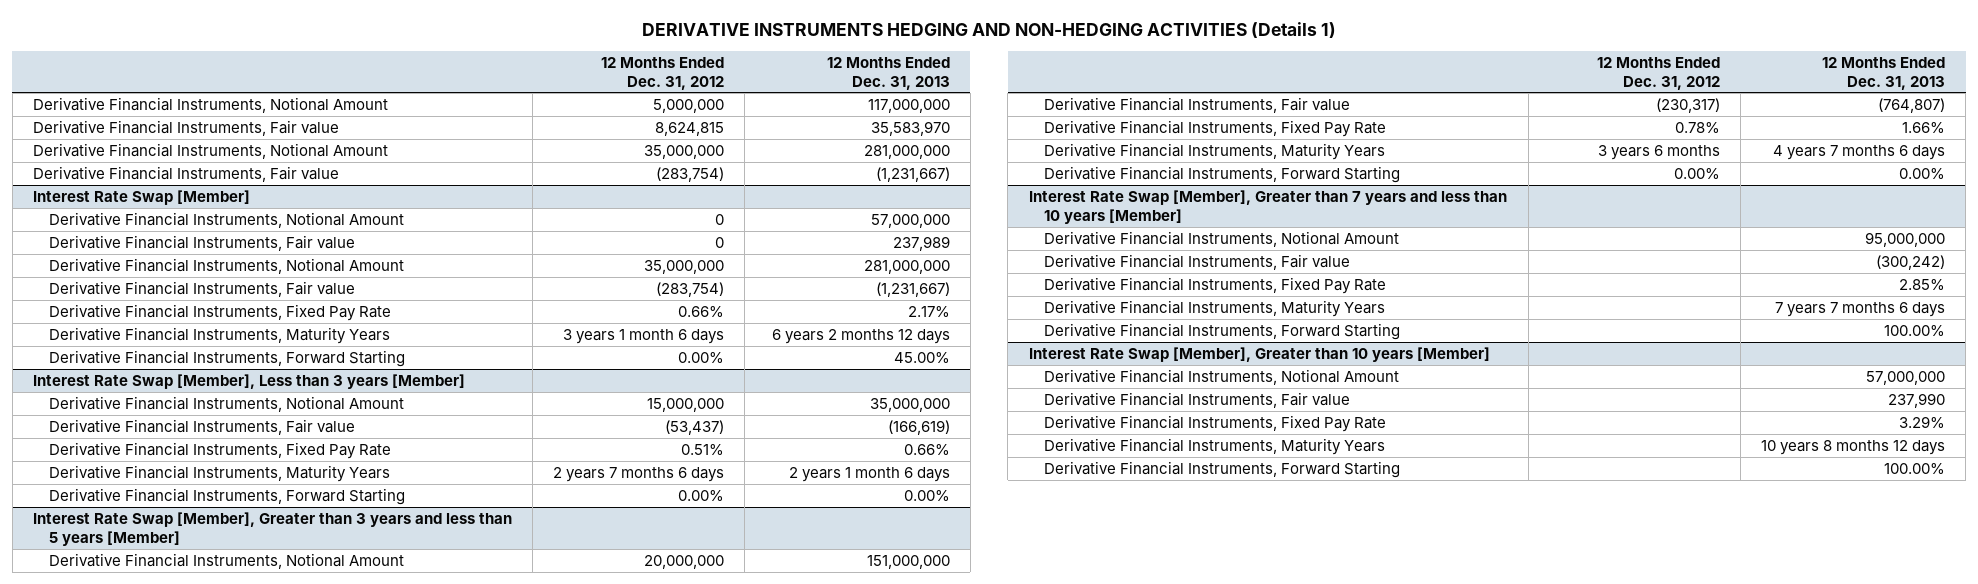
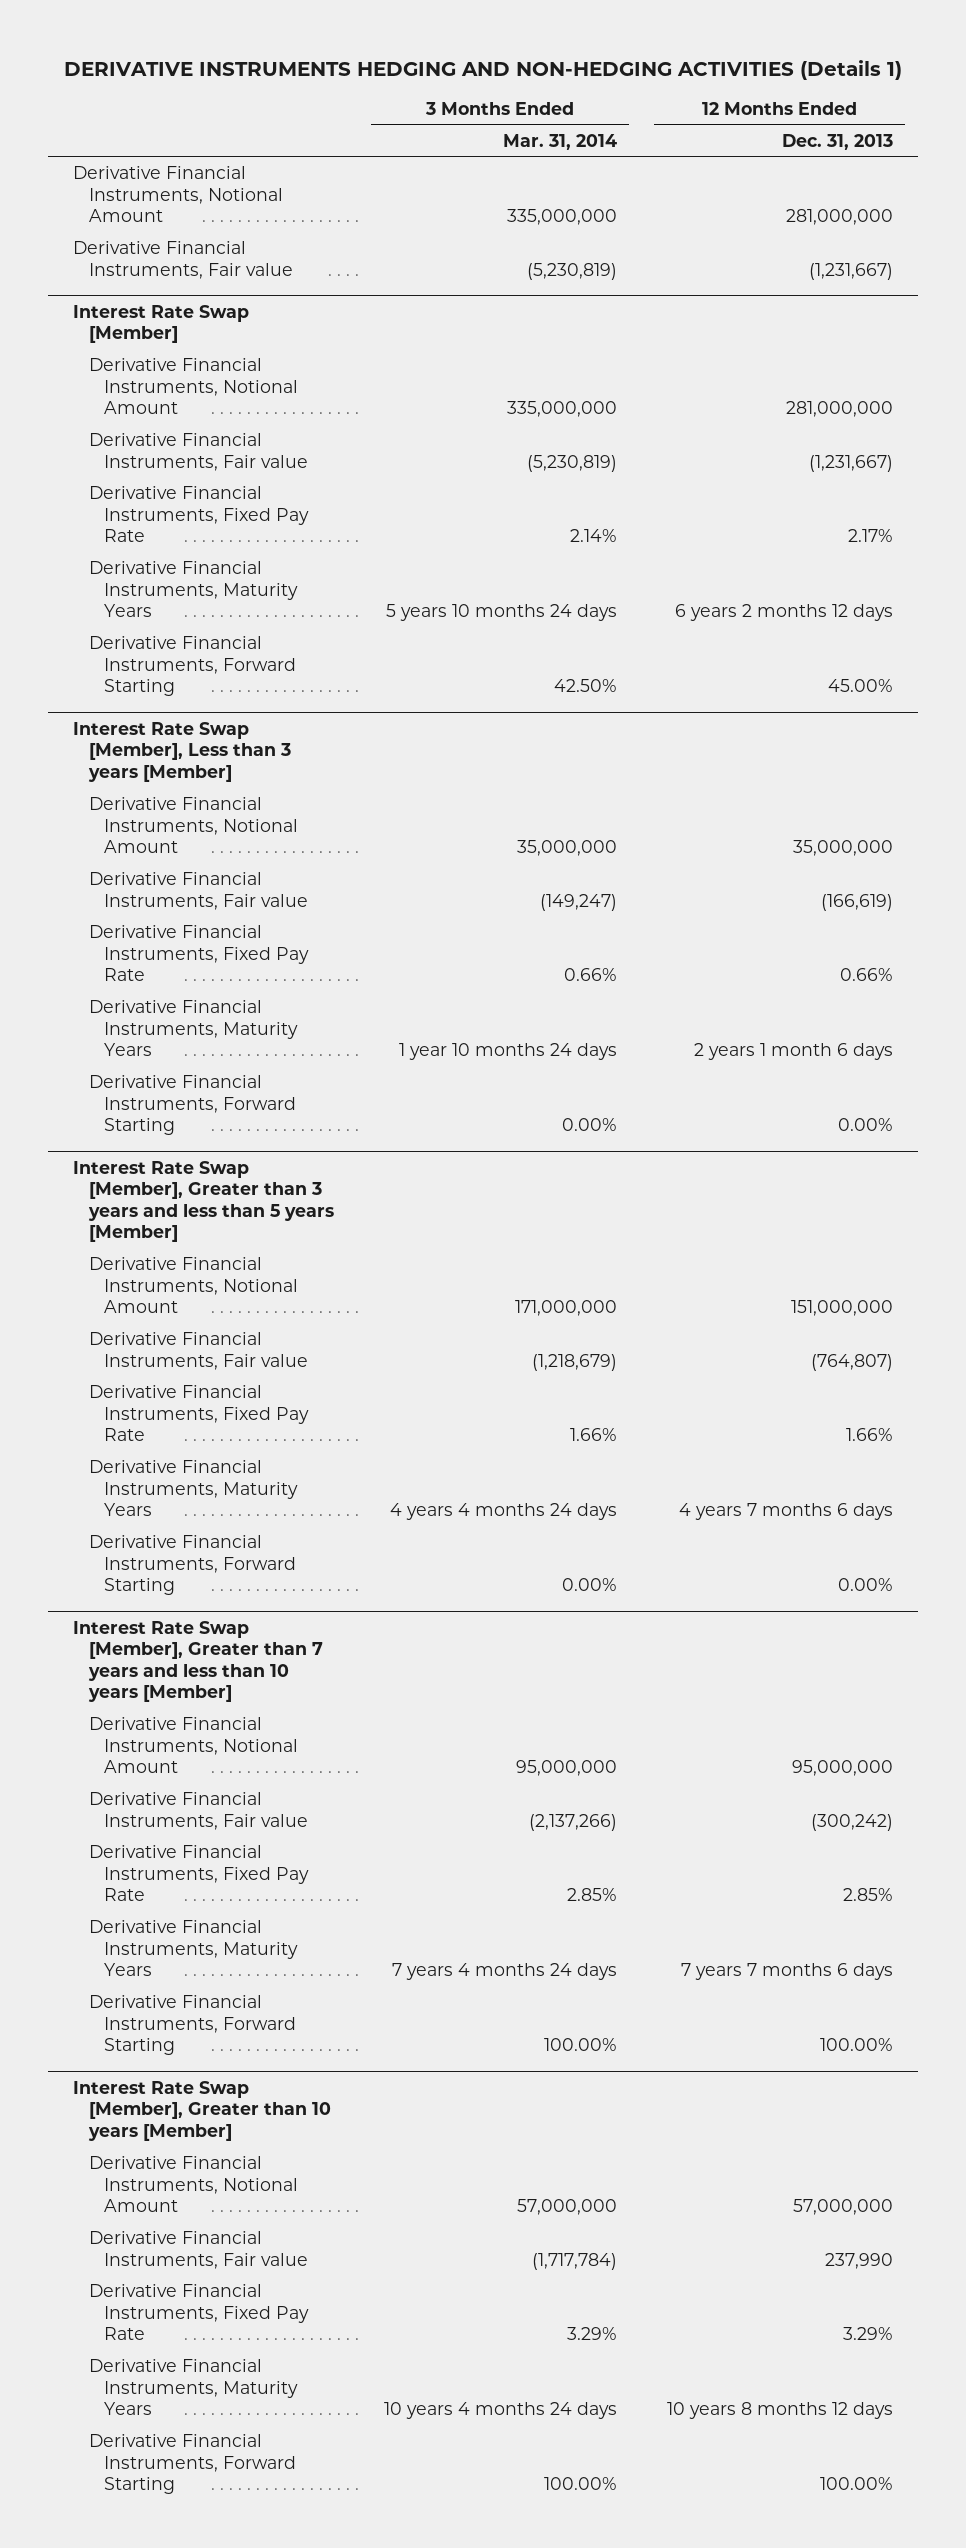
- | 12 Months Ended Dec. 31, 2012 | 12 Months Ended Dec. 31, 2013
+ | 3 Months Ended Mar. 31, 2014 | 12 Months Ended Dec. 31, 2013
- Derivative Financial Instruments, Notional Amount | 5,000,000 | 117,000,000
- Derivative Financial Instruments, Fair value | 8,624,815 | 35,583,970
@ Interest Rate Swap [Member]
- Derivative Financial Instruments, Notional Amount | 0 | 57,000,000
- Derivative Financial Instruments, Fair value | 0 | 237,989

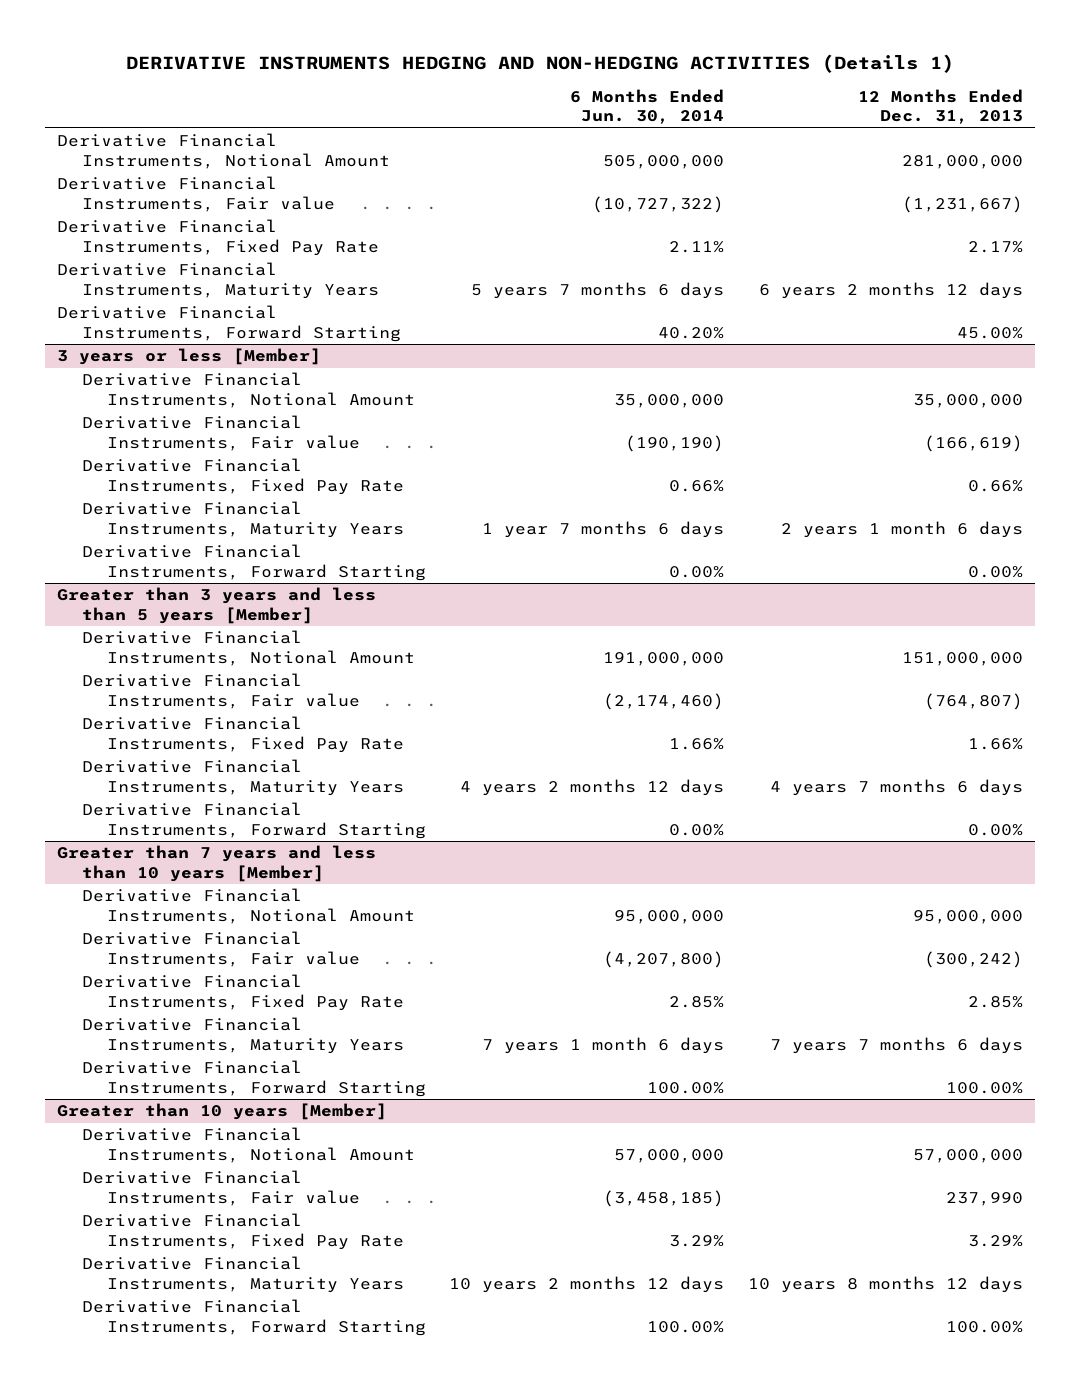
- | 3 Months Ended Mar. 31, 2014 | 12 Months Ended Dec. 31, 2013
+ | 6 Months Ended Jun. 30, 2014 | 12 Months Ended Dec. 31, 2013
- Interest Rate Swap [Member]
- Derivative Financial Instruments, Notional Amount | 335,000,000 | 281,000,000
- Derivative Financial Instruments, Fair value | (5,230,819) | (1,231,667)
- Interest Rate Swap [Member], Less than 3 years [Member]
+ 3 years or less [Member]
- Interest Rate Swap [Member], Greater than 3 years and less than 5 years [Member]
+ Greater than 3 years and less than 5 years [Member]
- Interest Rate Swap [Member], Greater than 7 years and less than 10 years [Member]
+ Greater than 7 years and less than 10 years [Member]
- Interest Rate Swap [Member], Greater than 10 years [Member]
+ Greater than 10 years [Member]

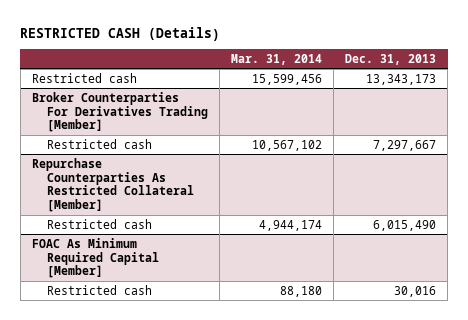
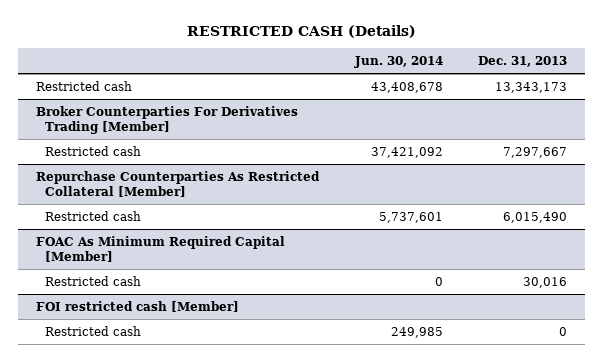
- | Mar. 31, 2014 | Dec. 31, 2013
+ | Jun. 30, 2014 | Dec. 31, 2013
+ FOI restricted cash [Member]
+ Restricted cash | 249,985 | 0

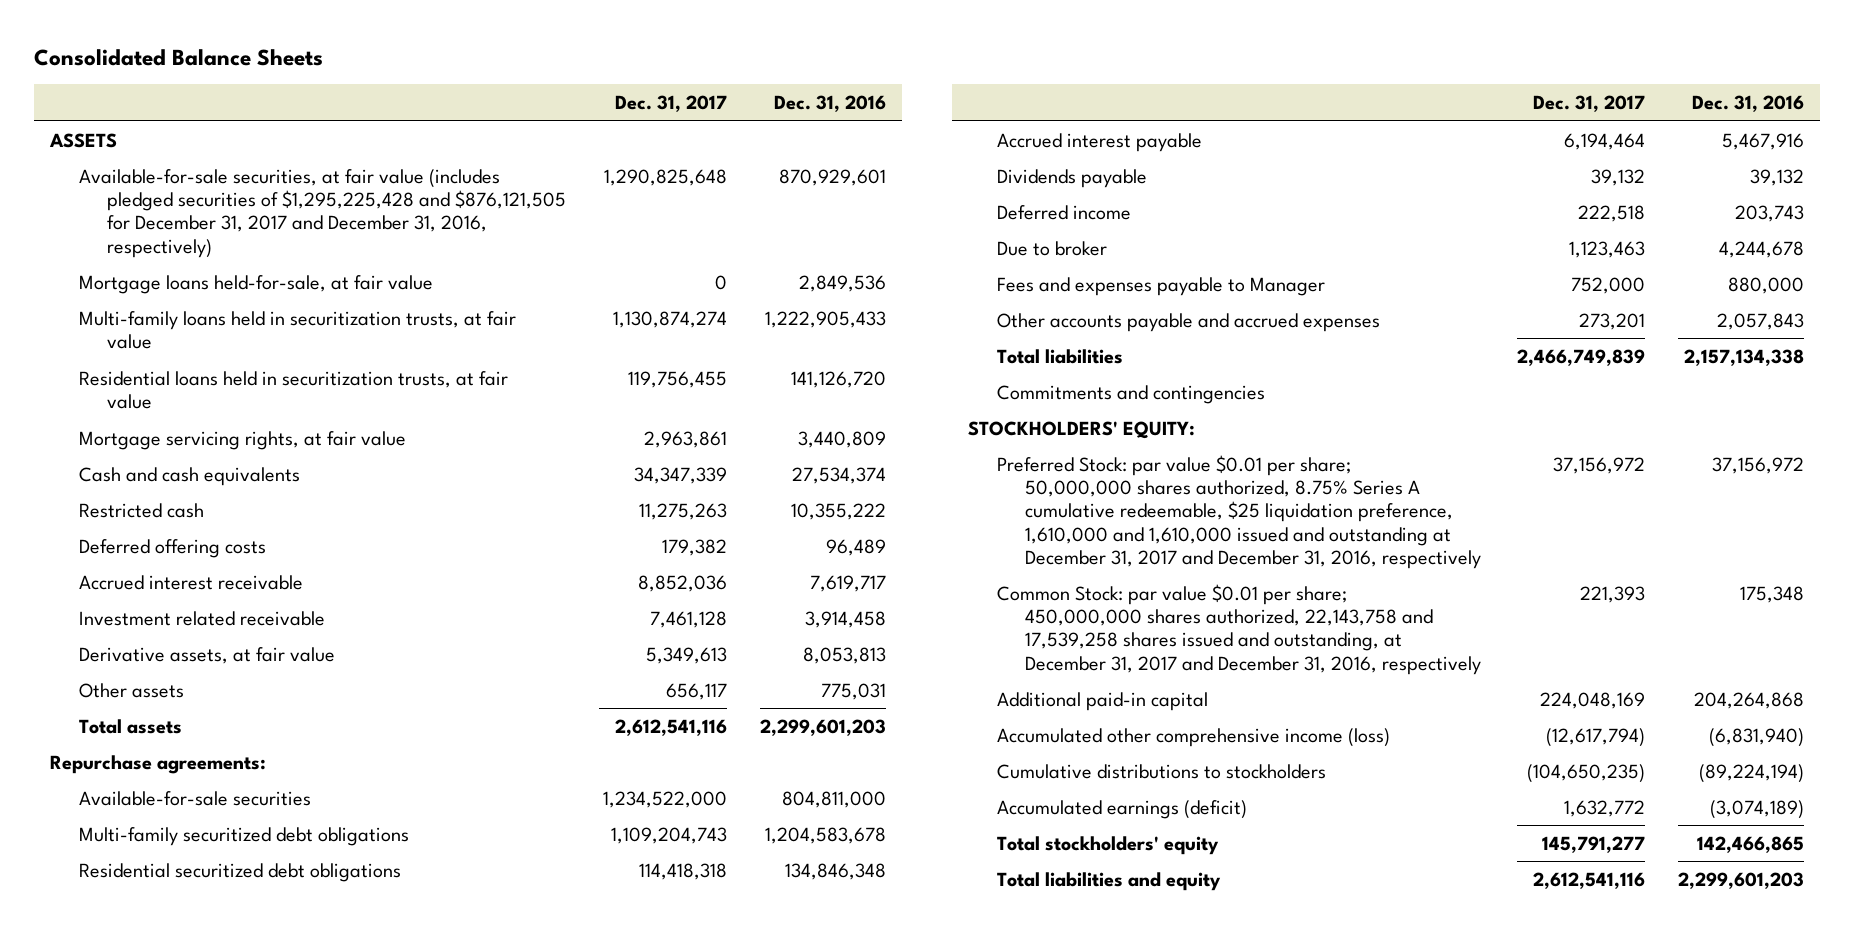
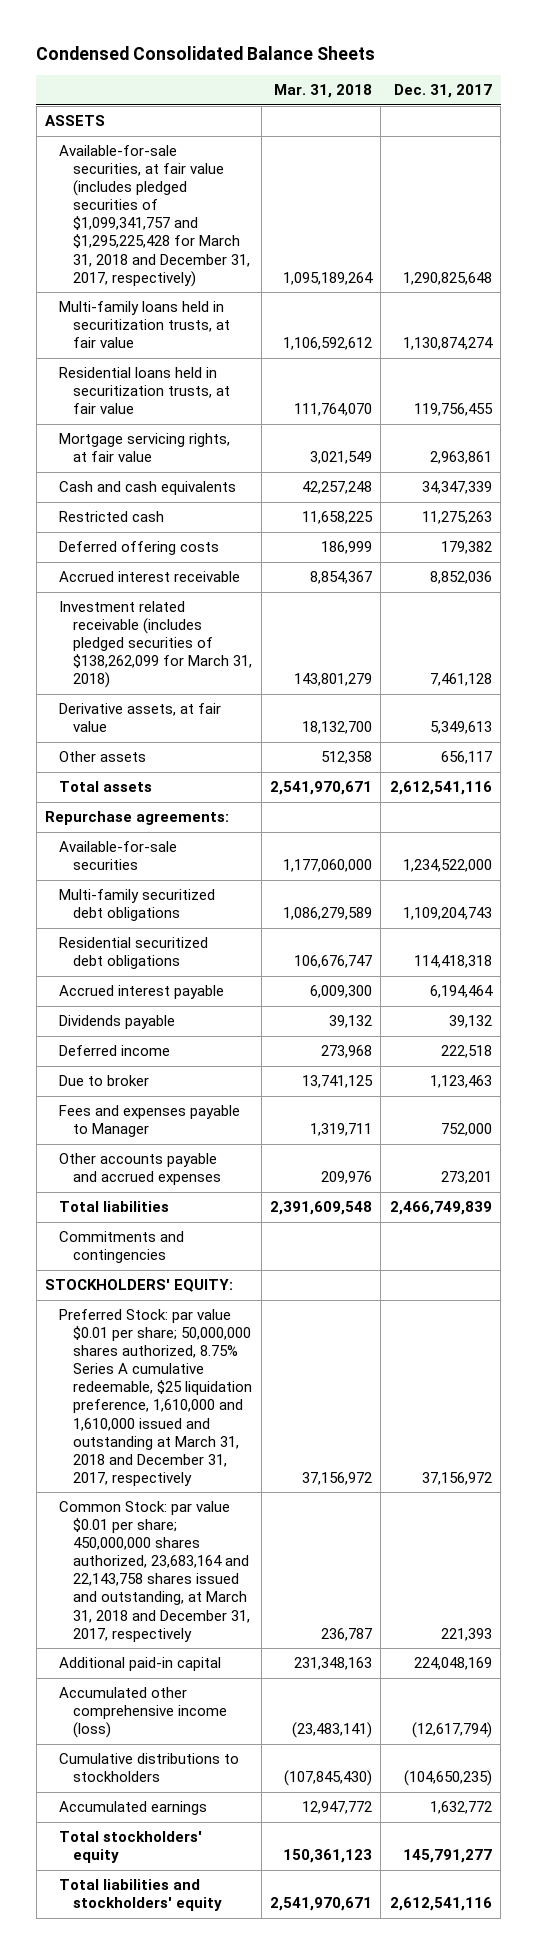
- Consolidated Balance Sheets
+ Condensed Consolidated Balance Sheets
- | Dec. 31, 2017 | Dec. 31, 2016
+ | Mar. 31, 2018 | Dec. 31, 2017
- Available-for-sale securities, at fair value (includes pledged securities of $1,295,225,428 and $876,121,505 for December 31, 2017 and December 31, 2016, respectively) | 1,290,825,648 | 870,929,601
- Mortgage loans held-for-sale, at fair value | 0 | 2,849,536
+ Available-for-sale securities, at fair value (includes pledged securities of $1,099,341,757 and $1,295,225,428 for March 31, 2018 and December 31, 2017, respectively) | 1,095,189,264 | 1,290,825,648
- Investment related receivable | 7,461,128 | 3,914,458
+ Investment related receivable (includes pledged securities of $138,262,099 for March 31, 2018) | 143,801,279 | 7,461,128
- Preferred Stock: par value $0.01 per share; 50,000,000 shares authorized, 8.75% Series A cumulative redeemable, $25 liquidation preference, 1,610,000 and 1,610,000 issued and outstanding at December 31, 2017 and December 31, 2016, respectively | 37,156,972 | 37,156,972
- Common Stock: par value $0.01 per share; 450,000,000 shares authorized, 22,143,758 and 17,539,258 shares issued and outstanding, at December 31, 2017 and December 31, 2016, respectively | 221,393 | 175,348
+ Preferred Stock: par value $0.01 per share; 50,000,000 shares authorized, 8.75% Series A cumulative redeemable, $25 liquidation preference, 1,610,000 and 1,610,000 issued and outstanding at March 31, 2018 and December 31, 2017, respectively | 37,156,972 | 37,156,972
+ Common Stock: par value $0.01 per share; 450,000,000 shares authorized, 23,683,164 and 22,143,758 shares issued and outstanding, at March 31, 2018 and December 31, 2017, respectively | 236,787 | 221,393
- Accumulated earnings (deficit) | 1,632,772 | (3,074,189)
+ Accumulated earnings | 12,947,772 | 1,632,772
- Total liabilities and equity | 2,612,541,116 | 2,299,601,203
+ Total liabilities and stockholders' equity | 2,541,970,671 | 2,612,541,116

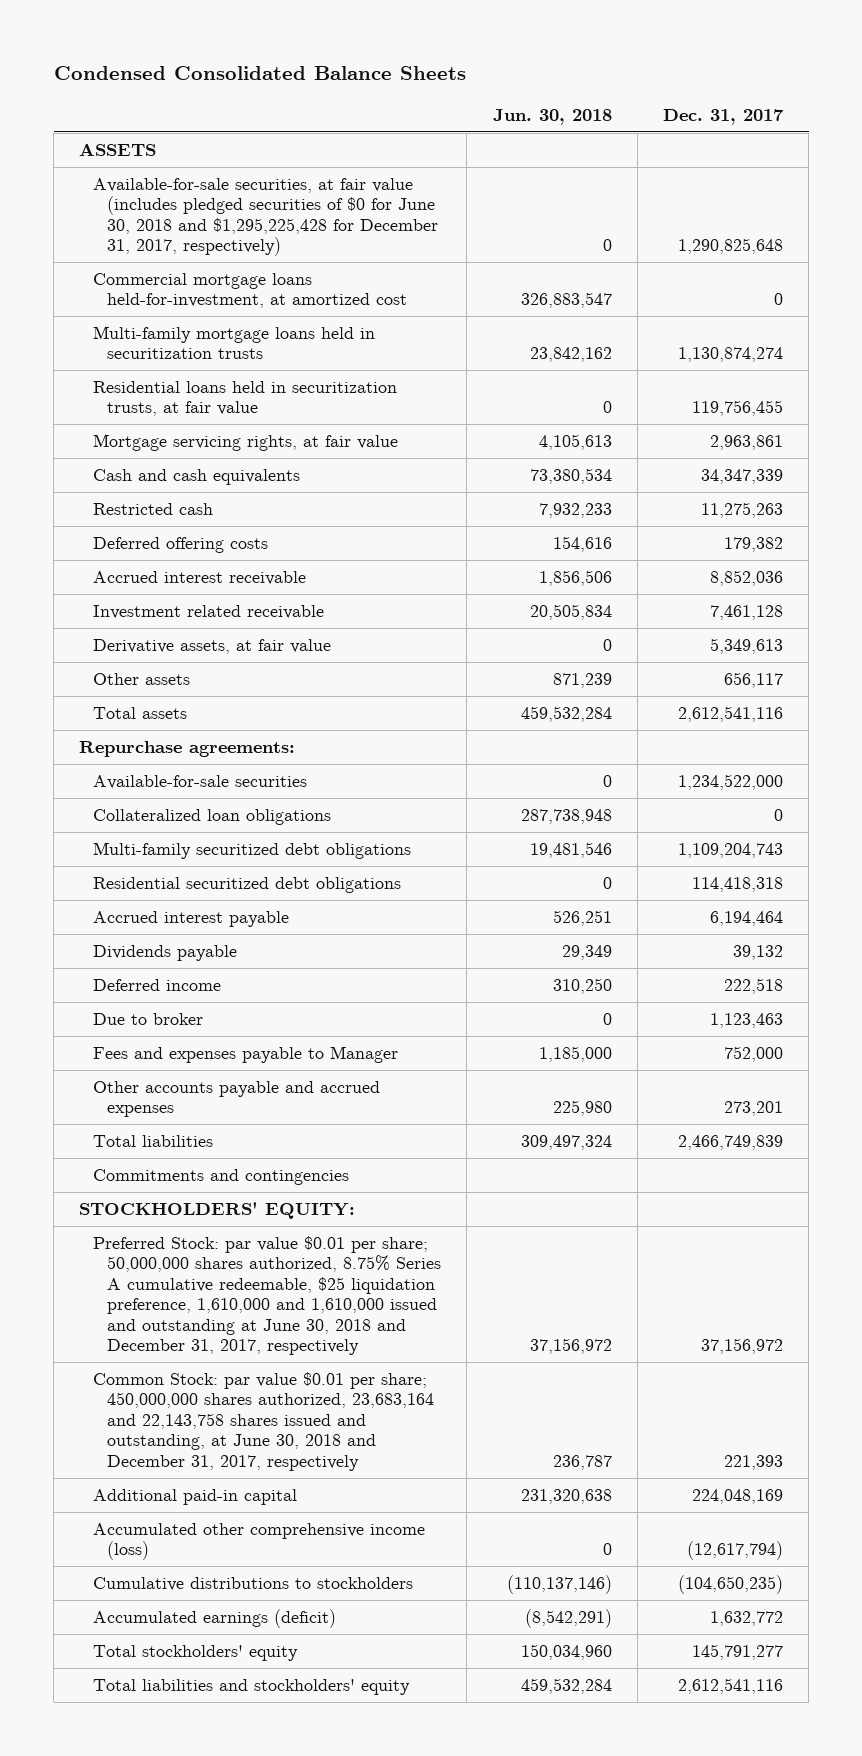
- | Mar. 31, 2018 | Dec. 31, 2017
+ | Jun. 30, 2018 | Dec. 31, 2017
- Available-for-sale securities, at fair value (includes pledged securities of $1,099,341,757 and $1,295,225,428 for March 31, 2018 and December 31, 2017, respectively) | 1,095,189,264 | 1,290,825,648
- Multi-family loans held in securitization trusts, at fair value | 1,106,592,612 | 1,130,874,274
+ Available-for-sale securities, at fair value (includes pledged securities of $0 for June 30, 2018 and $1,295,225,428 for December 31, 2017, respectively) | 0 | 1,290,825,648
+ Commercial mortgage loans held-for-investment, at amortized cost | 326,883,547 | 0
+ Multi-family mortgage loans held in securitization trusts | 23,842,162 | 1,130,874,274
- Investment related receivable (includes pledged securities of $138,262,099 for March 31, 2018) | 143,801,279 | 7,461,128
+ Investment related receivable | 20,505,834 | 7,461,128
+ Collateralized loan obligations | 287,738,948 | 0
- Preferred Stock: par value $0.01 per share; 50,000,000 shares authorized, 8.75% Series A cumulative redeemable, $25 liquidation preference, 1,610,000 and 1,610,000 issued and outstanding at March 31, 2018 and December 31, 2017, respectively | 37,156,972 | 37,156,972
- Common Stock: par value $0.01 per share; 450,000,000 shares authorized, 23,683,164 and 22,143,758 shares issued and outstanding, at March 31, 2018 and December 31, 2017, respectively | 236,787 | 221,393
+ Preferred Stock: par value $0.01 per share; 50,000,000 shares authorized, 8.75% Series A cumulative redeemable, $25 liquidation preference, 1,610,000 and 1,610,000 issued and outstanding at June 30, 2018 and December 31, 2017, respectively | 37,156,972 | 37,156,972
+ Common Stock: par value $0.01 per share; 450,000,000 shares authorized, 23,683,164 and 22,143,758 shares issued and outstanding, at June 30, 2018 and December 31, 2017, respectively | 236,787 | 221,393
- Accumulated earnings | 12,947,772 | 1,632,772
+ Accumulated earnings (deficit) | (8,542,291) | 1,632,772

